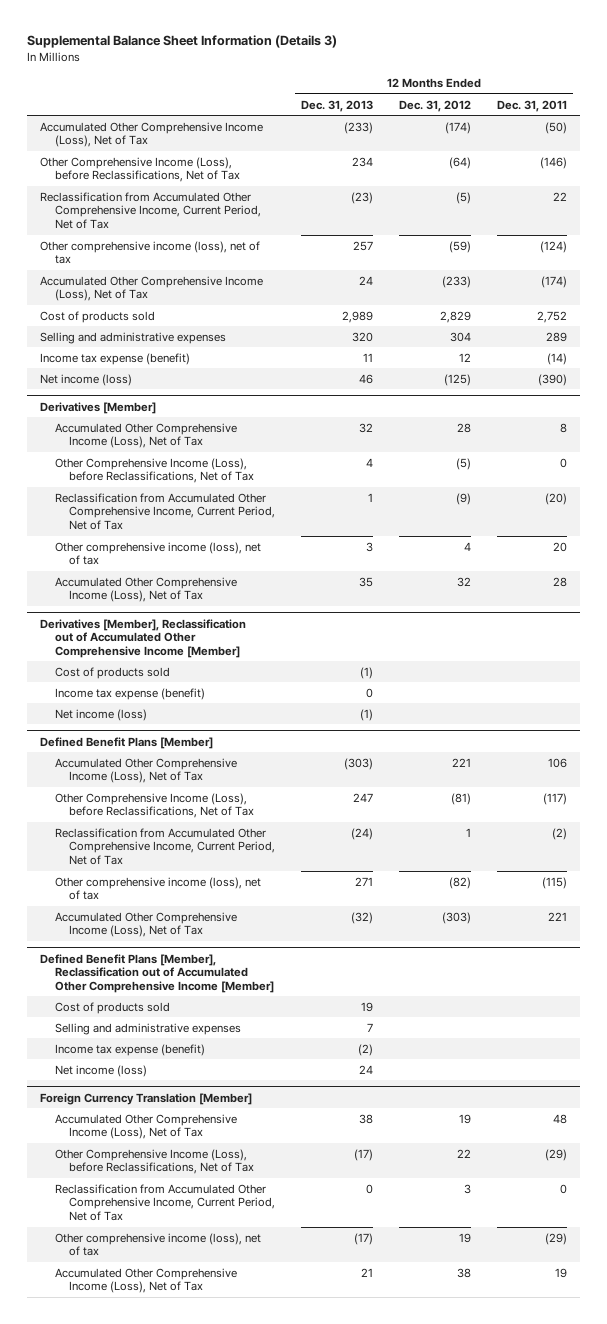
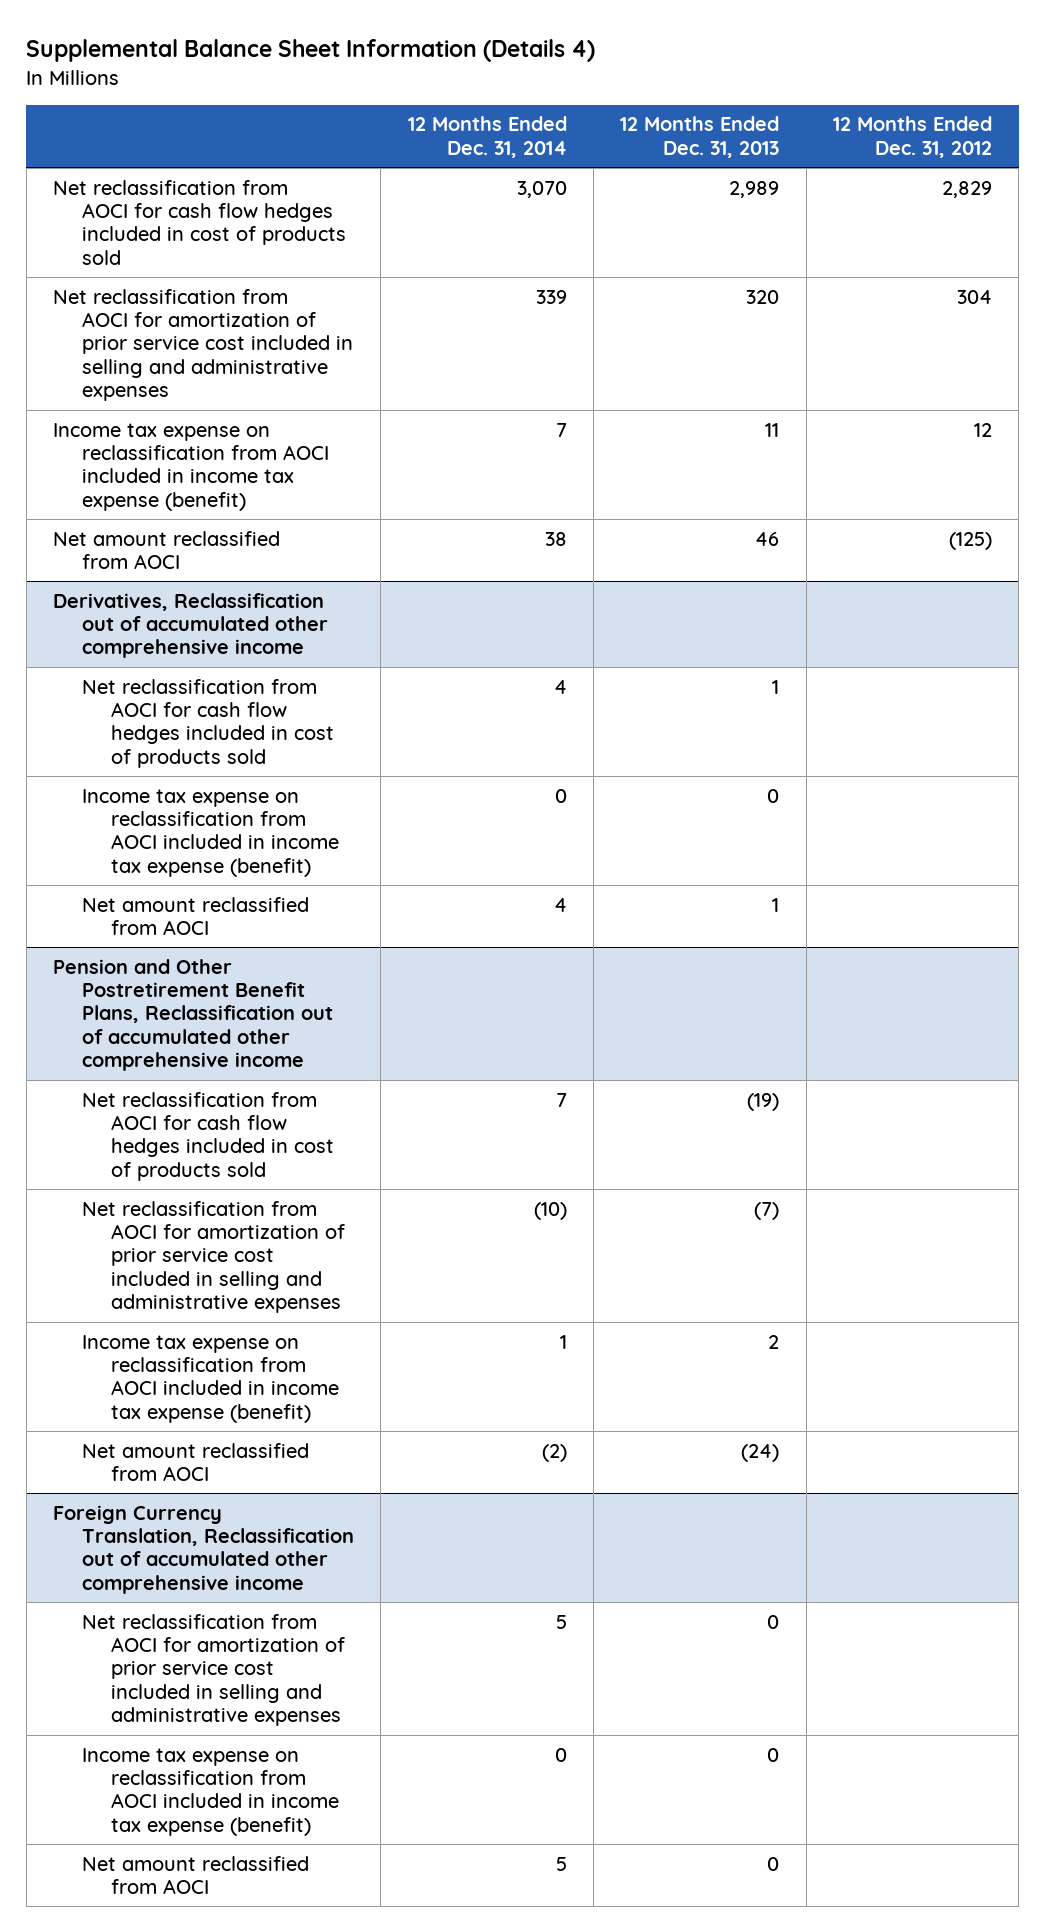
- Supplemental Balance Sheet Information (Details 3)
+ Supplemental Balance Sheet Information (Details 4)
- | 12 Months Ended Dec. 31, 2013 | 12 Months Ended Dec. 31, 2012 | 12 Months Ended Dec. 31, 2011
+ | 12 Months Ended Dec. 31, 2014 | 12 Months Ended Dec. 31, 2013 | 12 Months Ended Dec. 31, 2012
- Accumulated Other Comprehensive Income (Loss), Net of Tax | (233) | (174) | (50)
- Other Comprehensive Income (Loss), before Reclassifications, Net of Tax | 234 | (64) | (146)
- Reclassification from Accumulated Other Comprehensive Income, Current Period, Net of Tax | (23) | (5) | 22
- Other comprehensive income (loss), net of tax | 257 | (59) | (124)
- Accumulated Other Comprehensive Income (Loss), Net of Tax | 24 | (233) | (174)
- Cost of products sold | 2,989 | 2,829 | 2,752
- Selling and administrative expenses | 320 | 304 | 289
- Income tax expense (benefit) | 11 | 12 | (14)
- Net income (loss) | 46 | (125) | (390)
- Derivatives [Member]
- Accumulated Other Comprehensive Income (Loss), Net of Tax | 32 | 28 | 8
- Other Comprehensive Income (Loss), before Reclassifications, Net of Tax | 4 | (5) | 0
- Reclassification from Accumulated Other Comprehensive Income, Current Period, Net of Tax | 1 | (9) | (20)
- Other comprehensive income (loss), net of tax | 3 | 4 | 20
- Accumulated Other Comprehensive Income (Loss), Net of Tax | 35 | 32 | 28
- Derivatives [Member], Reclassification out of Accumulated Other Comprehensive Income [Member]
- Cost of products sold | (1) | |
- Income tax expense (benefit) | 0 | |
- Net income (loss) | (1) | |
- Defined Benefit Plans [Member]
- Accumulated Other Comprehensive Income (Loss), Net of Tax | (303) | 221 | 106
- Other Comprehensive Income (Loss), before Reclassifications, Net of Tax | 247 | (81) | (117)
- Reclassification from Accumulated Other Comprehensive Income, Current Period, Net of Tax | (24) | 1 | (2)
- Other comprehensive income (loss), net of tax | 271 | (82) | (115)
- Accumulated Other Comprehensive Income (Loss), Net of Tax | (32) | (303) | 221
- Defined Benefit Plans [Member], Reclassification out of Accumulated Other Comprehensive Income [Member]
- Cost of products sold | 19 | |
- Selling and administrative expenses | 7 | |
- Income tax expense (benefit) | (2) | |
- Net income (loss) | 24 | |
- Foreign Currency Translation [Member]
- Accumulated Other Comprehensive Income (Loss), Net of Tax | 38 | 19 | 48
- Other Comprehensive Income (Loss), before Reclassifications, Net of Tax | (17) | 22 | (29)
- Reclassification from Accumulated Other Comprehensive Income, Current Period, Net of Tax | 0 | 3 | 0
- Other comprehensive income (loss), net of tax | (17) | 19 | (29)
- Accumulated Other Comprehensive Income (Loss), Net of Tax | 21 | 38 | 19
+ Net reclassification from AOCI for cash flow hedges included in cost of products sold | 3,070 | 2,989 | 2,829
+ Net reclassification from AOCI for amortization of prior service cost included in selling and administrative expenses | 339 | 320 | 304
+ Income tax expense on reclassification from AOCI included in income tax expense (benefit) | 7 | 11 | 12
+ Net amount reclassified from AOCI | 38 | 46 | (125)
+ Derivatives, Reclassification out of accumulated other comprehensive income
+ Net reclassification from AOCI for cash flow hedges included in cost of products sold | 4 | 1 |
+ Income tax expense on reclassification from AOCI included in income tax expense (benefit) | 0 | 0 |
+ Net amount reclassified from AOCI | 4 | 1 |
+ Pension and Other Postretirement Benefit Plans, Reclassification out of accumulated other comprehensive income
+ Net reclassification from AOCI for cash flow hedges included in cost of products sold | 7 | (19) |
+ Net reclassification from AOCI for amortization of prior service cost included in selling and administrative expenses | (10) | (7) |
+ Income tax expense on reclassification from AOCI included in income tax expense (benefit) | 1 | 2 |
+ Net amount reclassified from AOCI | (2) | (24) |
+ Foreign Currency Translation, Reclassification out of accumulated other comprehensive income
+ Net reclassification from AOCI for amortization of prior service cost included in selling and administrative expenses | 5 | 0 |
+ Income tax expense on reclassification from AOCI included in income tax expense (benefit) | 0 | 0 |
+ Net amount reclassified from AOCI | 5 | 0 |

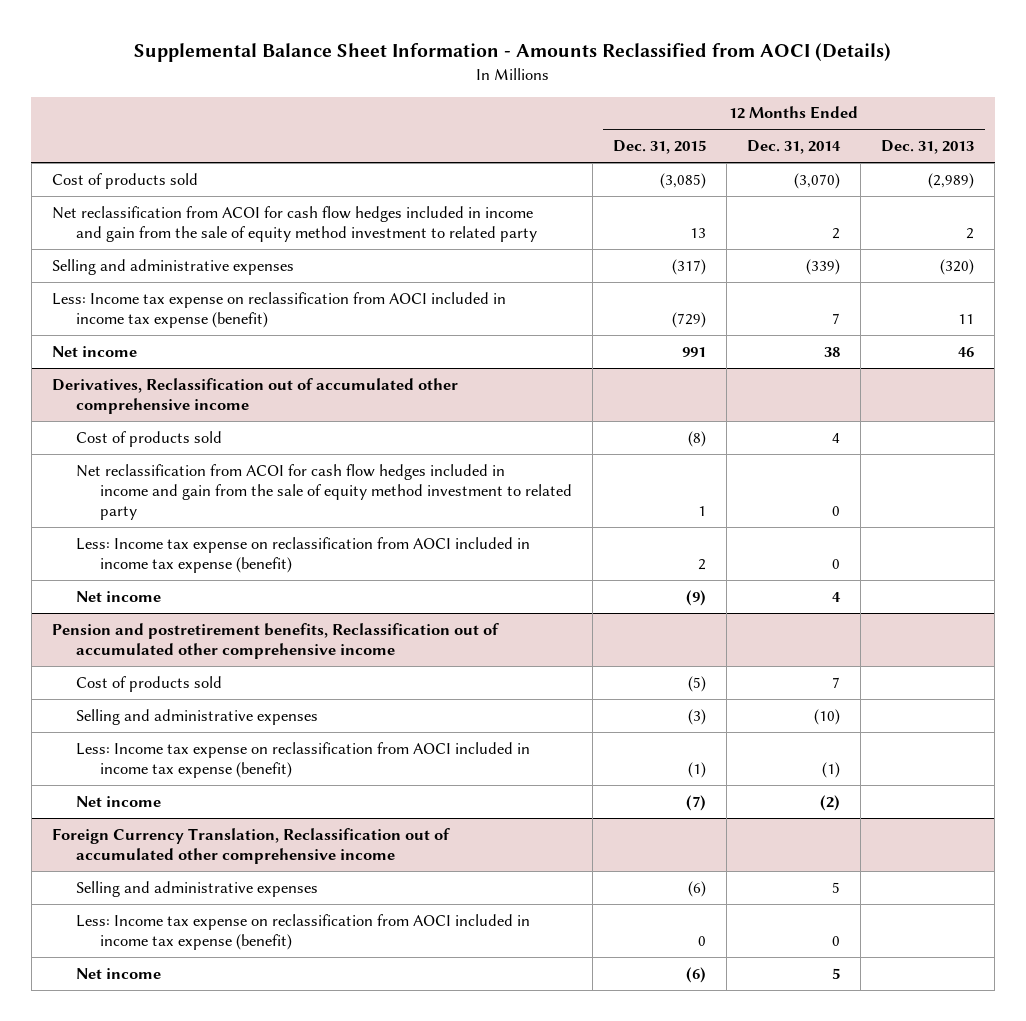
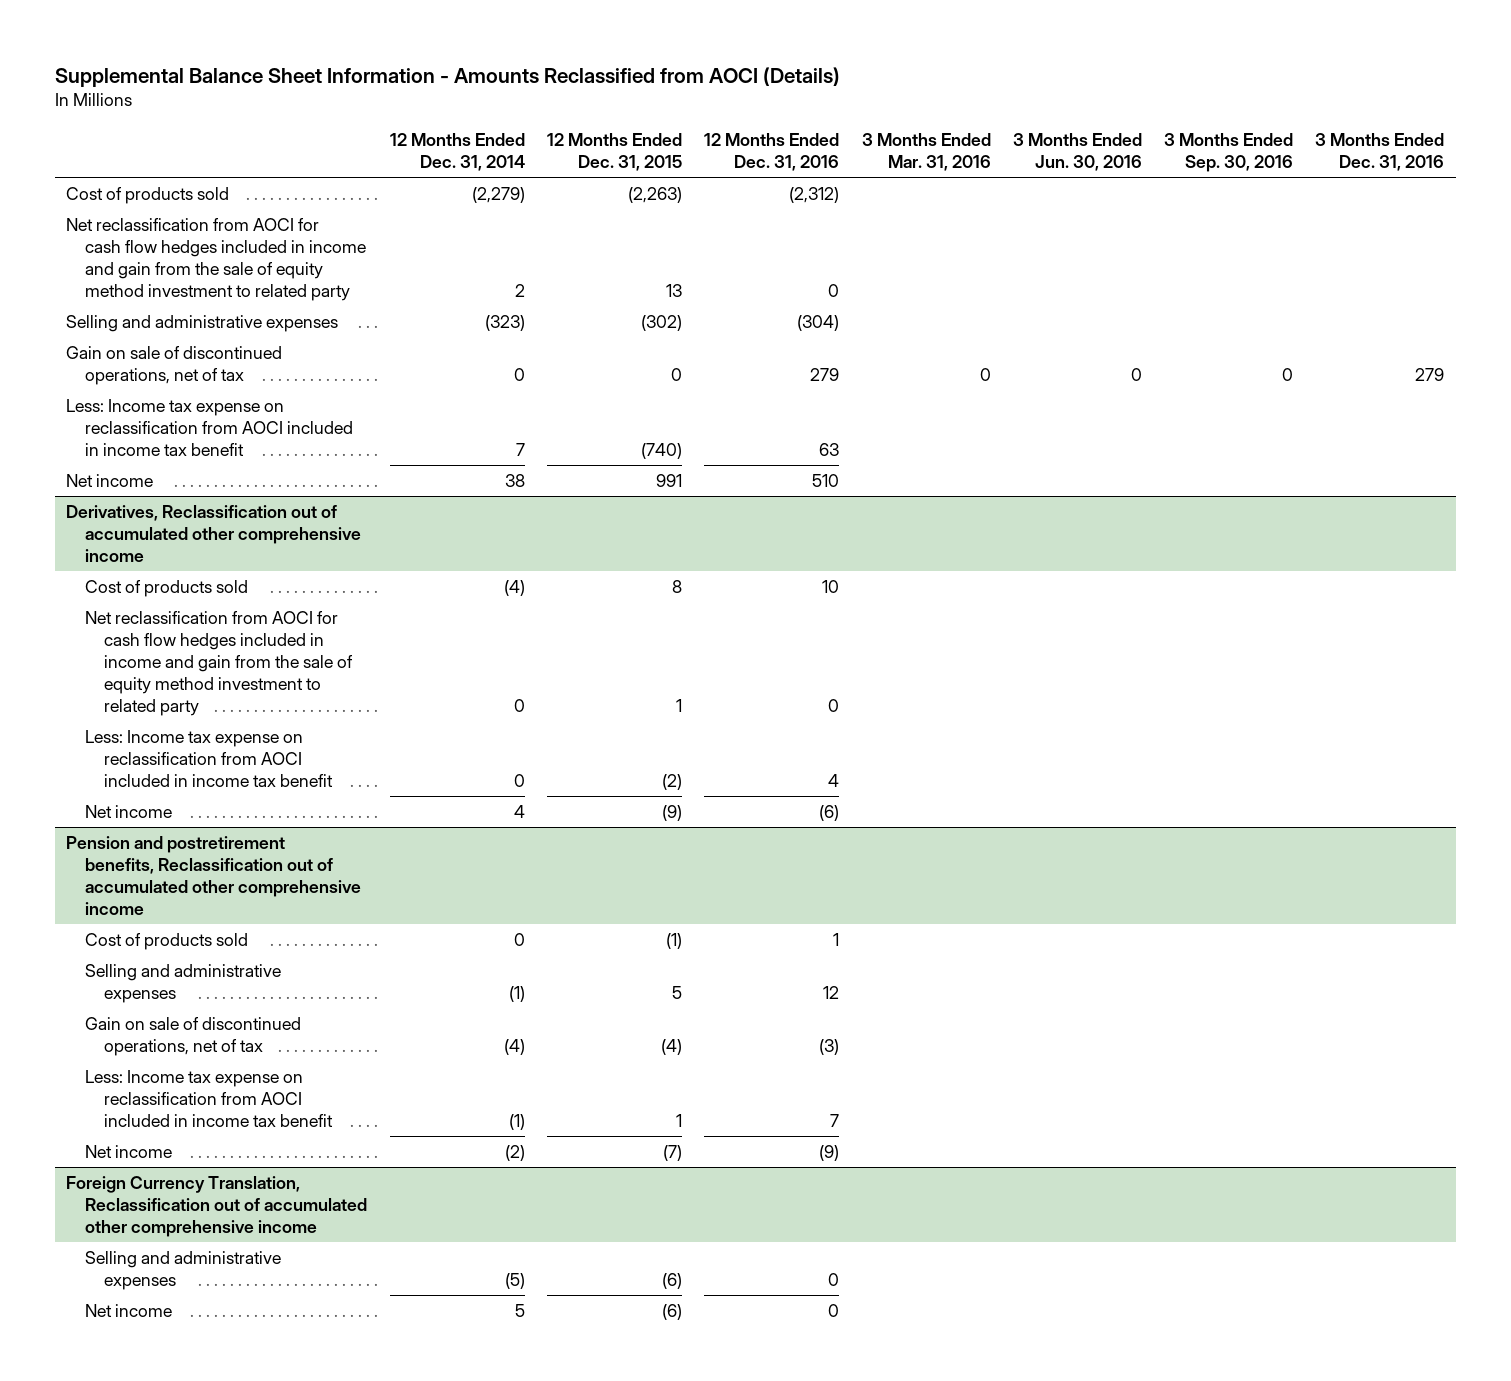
- | 12 Months Ended Dec. 31, 2015 | 12 Months Ended Dec. 31, 2014 | 12 Months Ended Dec. 31, 2013
+ | 12 Months Ended Dec. 31, 2014 | 12 Months Ended Dec. 31, 2015 | 12 Months Ended Dec. 31, 2016 | 3 Months Ended Mar. 31, 2016 | 3 Months Ended Jun. 30, 2016 | 3 Months Ended Sep. 30, 2016 | 3 Months Ended Dec. 31, 2016
- Cost of products sold | (3,085) | (3,070) | (2,989)
- Net reclassification from ACOI for cash flow hedges included in income and gain from the sale of equity method investment to related party | 13 | 2 | 2
- Selling and administrative expenses | (317) | (339) | (320)
- Less: Income tax expense on reclassification from AOCI included in income tax expense (benefit) | (729) | 7 | 11
+ Cost of products sold | (2,279) | (2,263) | (2,312) | | | |
+ Net reclassification from AOCI for cash flow hedges included in income and gain from the sale of equity method investment to related party | 2 | 13 | 0 | | | |
+ Selling and administrative expenses | (323) | (302) | (304) | | | |
+ Gain on sale of discontinued operations, net of tax | 0 | 0 | 279 | 0 | 0 | 0 | 279
+ Less: Income tax expense on reclassification from AOCI included in income tax benefit | 7 | (740) | 63 | | | |
@ Derivatives, Reclassification out of accumulated other comprehensive income
- Cost of products sold | (8) | 4 |
- Net reclassification from ACOI for cash flow hedges included in income and gain from the sale of equity method investment to related party | 1 | 0 |
- Less: Income tax expense on reclassification from AOCI included in income tax expense (benefit) | 2 | 0 |
+ Cost of products sold | (4) | 8 | 10 | | | |
+ Net reclassification from AOCI for cash flow hedges included in income and gain from the sale of equity method investment to related party | 0 | 1 | 0 | | | |
+ Less: Income tax expense on reclassification from AOCI included in income tax benefit | 0 | (2) | 4 | | | |
@ Pension and postretirement benefits, Reclassification out of accumulated other comprehensive income
- Cost of products sold | (5) | 7 |
- Selling and administrative expenses | (3) | (10) |
- Less: Income tax expense on reclassification from AOCI included in income tax expense (benefit) | (1) | (1) |
+ Cost of products sold | 0 | (1) | 1 | | | |
+ Selling and administrative expenses | (1) | 5 | 12 | | | |
+ Gain on sale of discontinued operations, net of tax | (4) | (4) | (3) | | | |
+ Less: Income tax expense on reclassification from AOCI included in income tax benefit | (1) | 1 | 7 | | | |
@ Foreign Currency Translation, Reclassification out of accumulated other comprehensive income
- Selling and administrative expenses | (6) | 5 |
- Less: Income tax expense on reclassification from AOCI included in income tax expense (benefit) | 0 | 0 |
+ Selling and administrative expenses | (5) | (6) | 0 | | | |

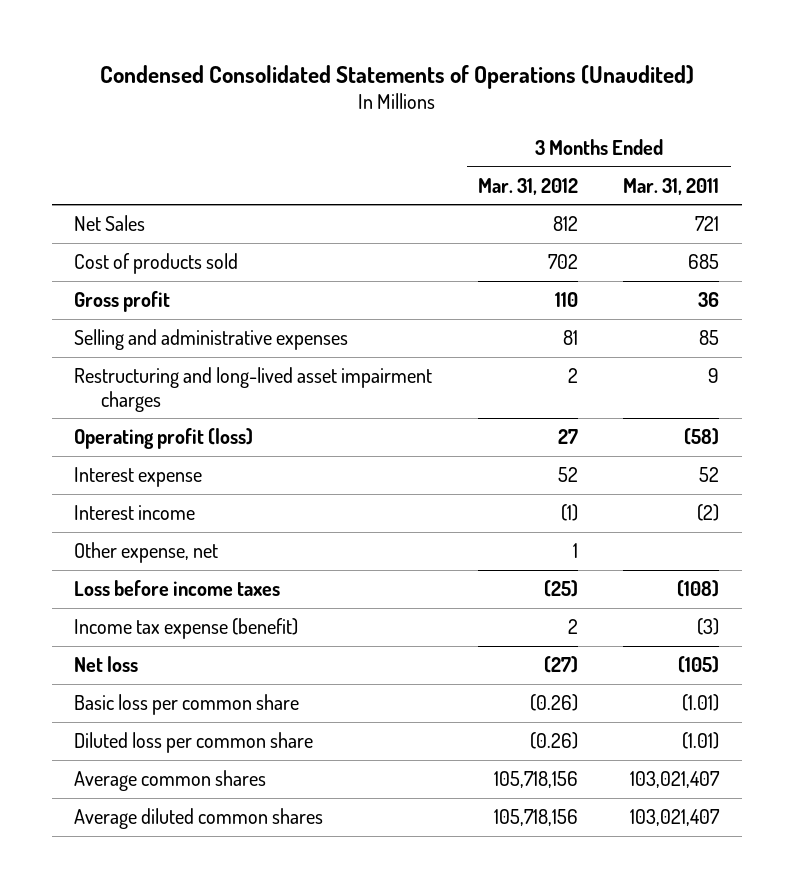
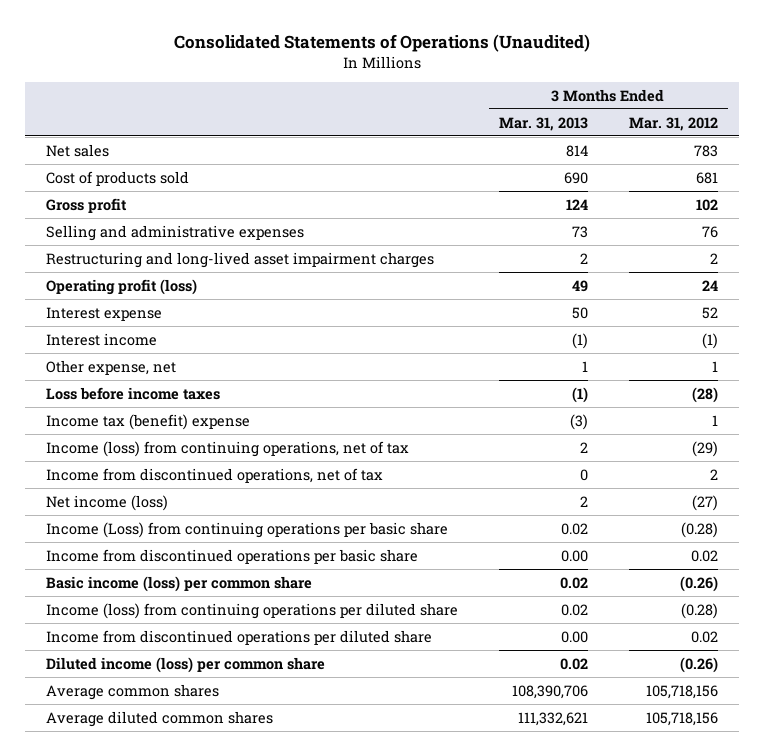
- Condensed Consolidated Statements of Operations (Unaudited)
+ Consolidated Statements of Operations (Unaudited)
- | 3 Months Ended Mar. 31, 2012 | 3 Months Ended Mar. 31, 2011
+ | 3 Months Ended Mar. 31, 2013 | 3 Months Ended Mar. 31, 2012
- Net Sales | 812 | 721
- Cost of products sold | 702 | 685
- Gross profit | 110 | 36
- Selling and administrative expenses | 81 | 85
+ Net sales | 814 | 783
+ Cost of products sold | 690 | 681
+ Gross profit | 124 | 102
+ Selling and administrative expenses | 73 | 76
- Operating profit (loss) | 27 | (58)
+ Operating profit (loss) | 49 | 24
- Loss before income taxes | (25) | (108)
- Income tax expense (benefit) | 2 | (3)
- Net loss | (27) | (105)
- Basic loss per common share | (0.26) | (1.01)
- Diluted loss per common share | (0.26) | (1.01)
+ Loss before income taxes | (1) | (28)
+ Income tax (benefit) expense | (3) | 1
+ Income (loss) from continuing operations, net of tax | 2 | (29)
+ Income from discontinued operations, net of tax | 0 | 2
+ Net income (loss) | 2 | (27)
+ Income (Loss) from continuing operations per basic share | 0.02 | (0.28)
+ Income from discontinued operations per basic share | 0.00 | 0.02
+ Basic income (loss) per common share | 0.02 | (0.26)
+ Income (loss) from continuing operations per diluted share | 0.02 | (0.28)
+ Income from discontinued operations per diluted share | 0.00 | 0.02
+ Diluted income (loss) per common share | 0.02 | (0.26)

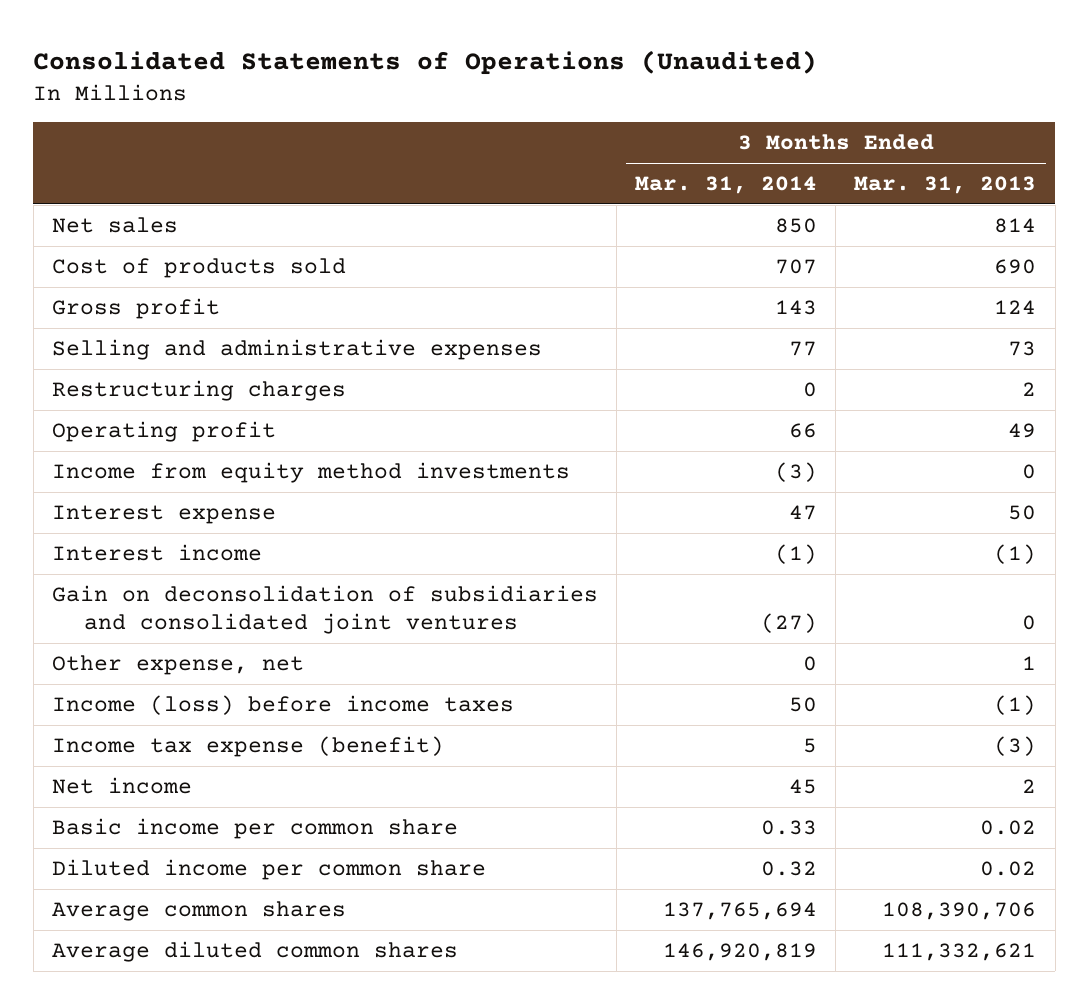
- | 3 Months Ended Mar. 31, 2013 | 3 Months Ended Mar. 31, 2012
+ | 3 Months Ended Mar. 31, 2014 | 3 Months Ended Mar. 31, 2013
- Restructuring and long-lived asset impairment charges | 2 | 2
- Operating profit (loss) | 49 | 24
+ Restructuring charges | 0 | 2
+ Operating profit | 66 | 49
+ Income from equity method investments | (3) | 0
+ Gain on deconsolidation of subsidiaries and consolidated joint ventures | (27) | 0
- Loss before income taxes | (1) | (28)
- Income tax (benefit) expense | (3) | 1
- Income (loss) from continuing operations, net of tax | 2 | (29)
- Income from discontinued operations, net of tax | 0 | 2
- Net income (loss) | 2 | (27)
- Income (Loss) from continuing operations per basic share | 0.02 | (0.28)
- Income from discontinued operations per basic share | 0.00 | 0.02
- Basic income (loss) per common share | 0.02 | (0.26)
- Income (loss) from continuing operations per diluted share | 0.02 | (0.28)
- Income from discontinued operations per diluted share | 0.00 | 0.02
- Diluted income (loss) per common share | 0.02 | (0.26)
+ Income (loss) before income taxes | 50 | (1)
+ Income tax expense (benefit) | 5 | (3)
+ Net income | 45 | 2
+ Basic income per common share | 0.33 | 0.02
+ Diluted income per common share | 0.32 | 0.02

